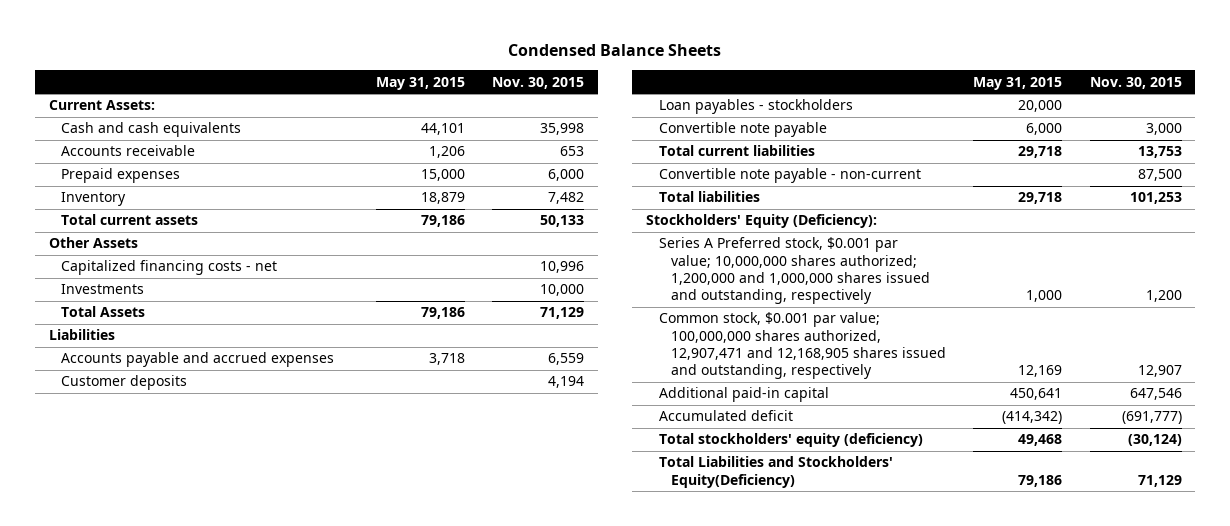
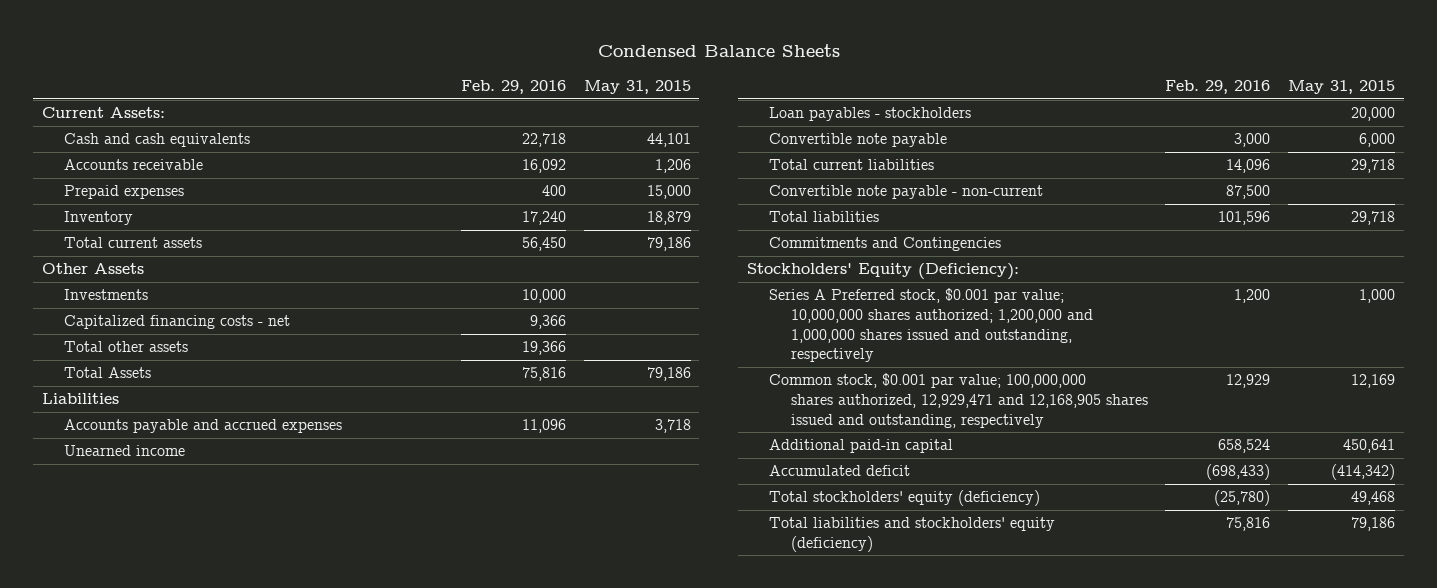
- | May 31, 2015 | Nov. 30, 2015
+ | Feb. 29, 2016 | May 31, 2015
moved down: Capitalized financing costs - net | 9,366 |
+ Total other assets | 19,366 |
- Customer deposits | | 4,194
+ Unearned income
+ Commitments and Contingencies
- Common stock, $0.001 par value; 100,000,000 shares authorized, 12,907,471 and 12,168,905 shares issued and outstanding, respectively | 12,169 | 12,907
+ Common stock, $0.001 par value; 100,000,000 shares authorized, 12,929,471 and 12,168,905 shares issued and outstanding, respectively | 12,929 | 12,169
- Total Liabilities and Stockholders' Equity(Deficiency) | 79,186 | 71,129
+ Total liabilities and stockholders' equity (deficiency) | 75,816 | 79,186

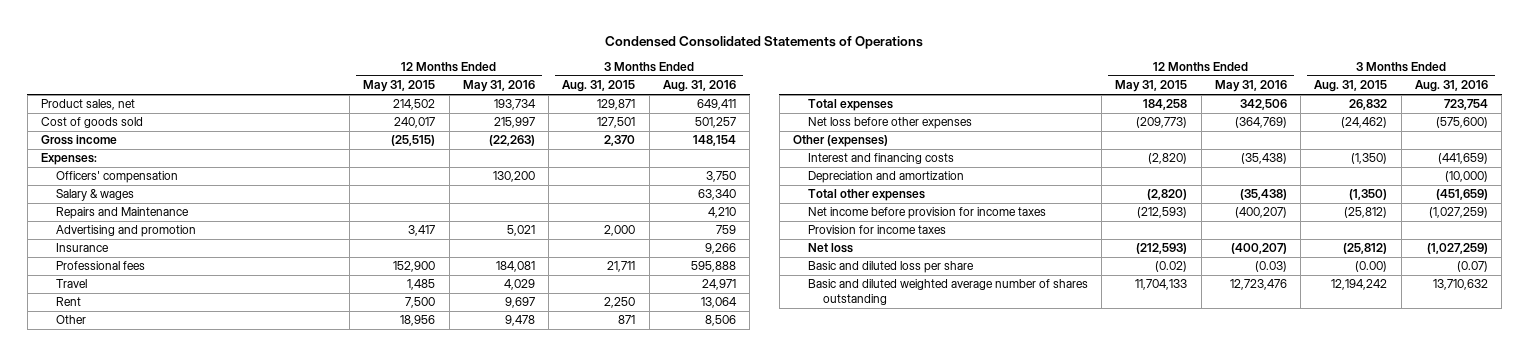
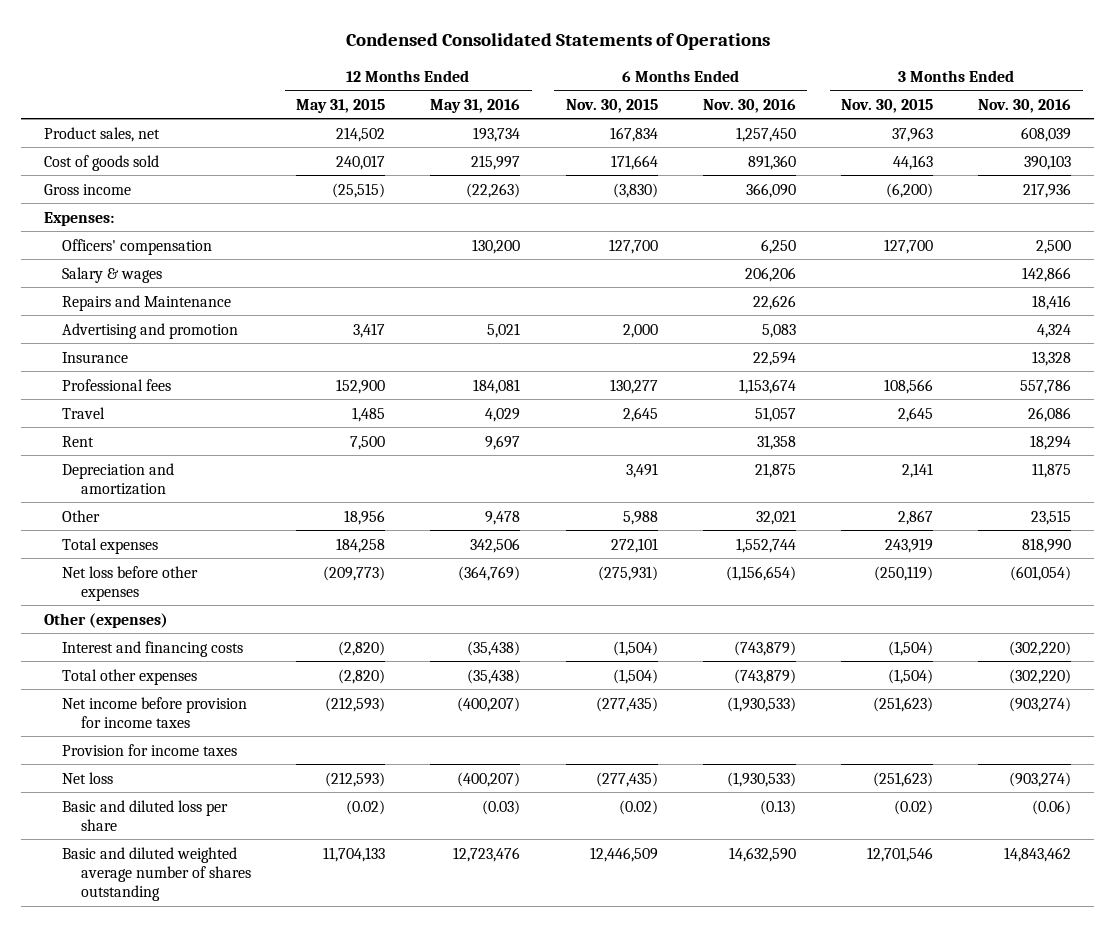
- | 12 Months Ended May 31, 2015 | 12 Months Ended May 31, 2016 | 3 Months Ended Aug. 31, 2015 | 3 Months Ended Aug. 31, 2016
+ | 12 Months Ended May 31, 2015 | 12 Months Ended May 31, 2016 | 6 Months Ended Nov. 30, 2015 | 6 Months Ended Nov. 30, 2016 | 3 Months Ended Nov. 30, 2015 | 3 Months Ended Nov. 30, 2016
moved up: Depreciation and amortization | | | 3,491 | 21,875 | 2,141 | 11,875

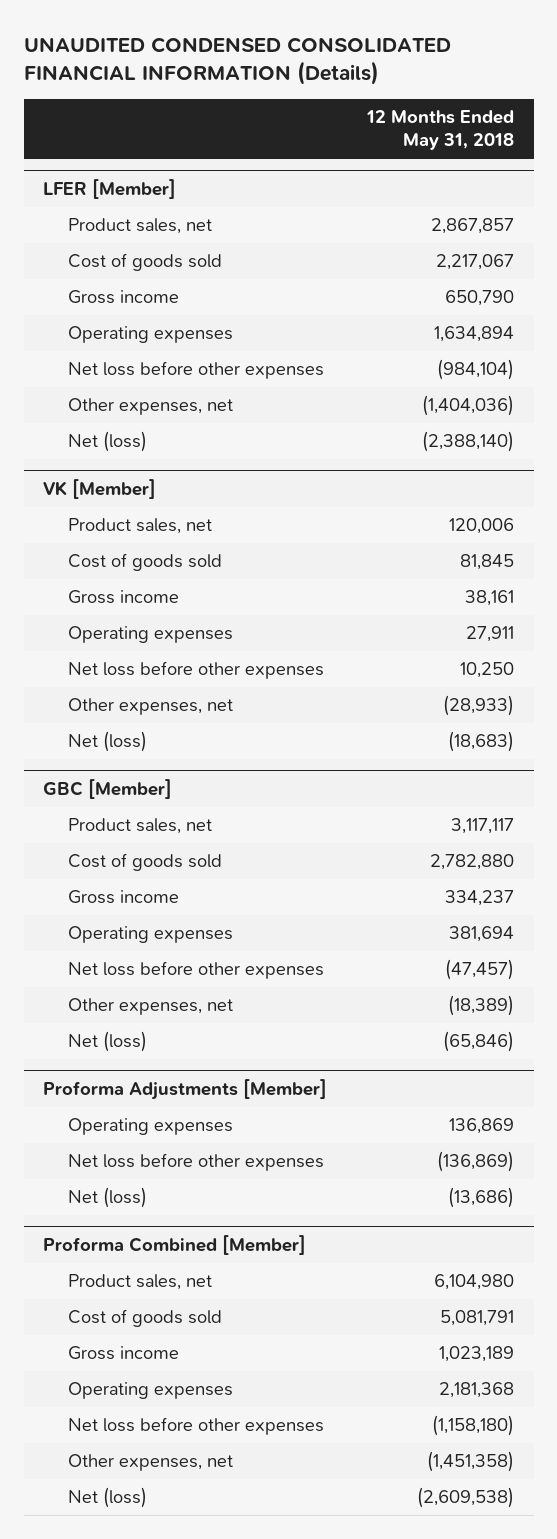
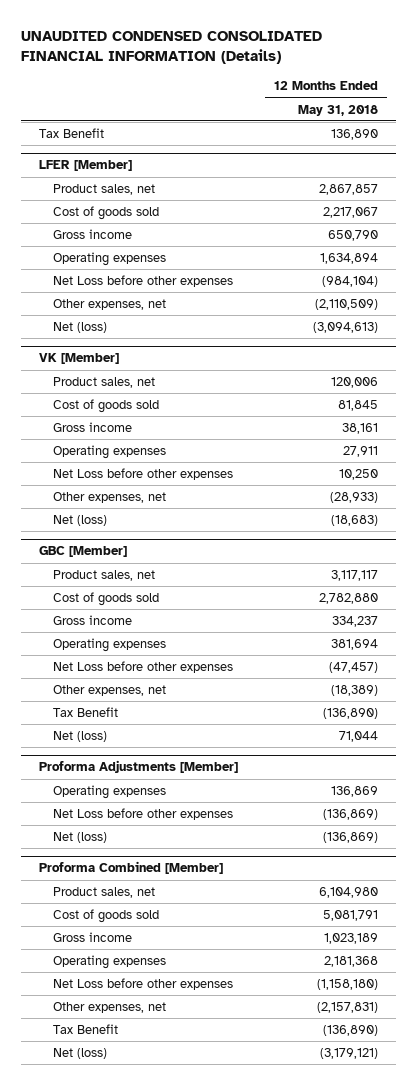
+ Tax Benefit | 136,890
@ LFER [Member]
- Net loss before other expenses | (984,104)
- Other expenses, net | (1,404,036)
- Net (loss) | (2,388,140)
+ Net Loss before other expenses | (984,104)
+ Other expenses, net | (2,110,509)
+ Net (loss) | (3,094,613)
@ VK [Member]
- Net loss before other expenses | 10,250
+ Net Loss before other expenses | 10,250
@ GBC [Member]
- Net loss before other expenses | (47,457)
+ Net Loss before other expenses | (47,457)
- Net (loss) | (65,846)
+ Tax Benefit | (136,890)
+ Net (loss) | 71,044
@ Proforma Adjustments [Member]
- Net loss before other expenses | (136,869)
- Net (loss) | (13,686)
+ Net Loss before other expenses | (136,869)
+ Net (loss) | (136,869)
@ Proforma Combined [Member]
- Net loss before other expenses | (1,158,180)
- Other expenses, net | (1,451,358)
- Net (loss) | (2,609,538)
+ Net Loss before other expenses | (1,158,180)
+ Other expenses, net | (2,157,831)
+ Tax Benefit | (136,890)
+ Net (loss) | (3,179,121)

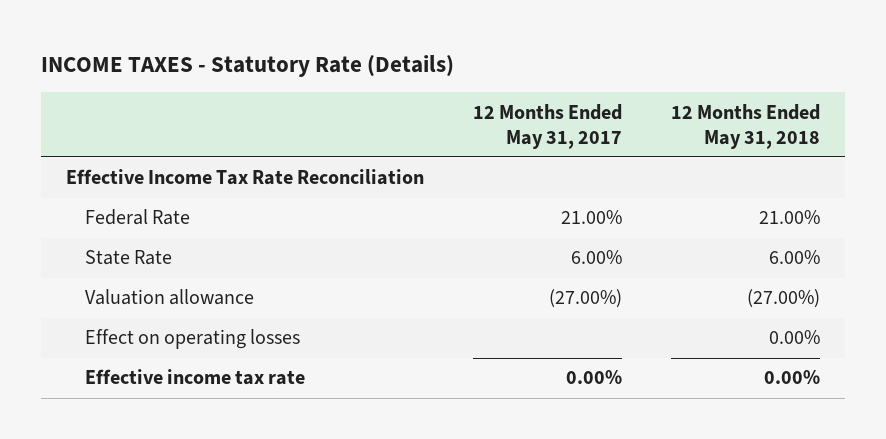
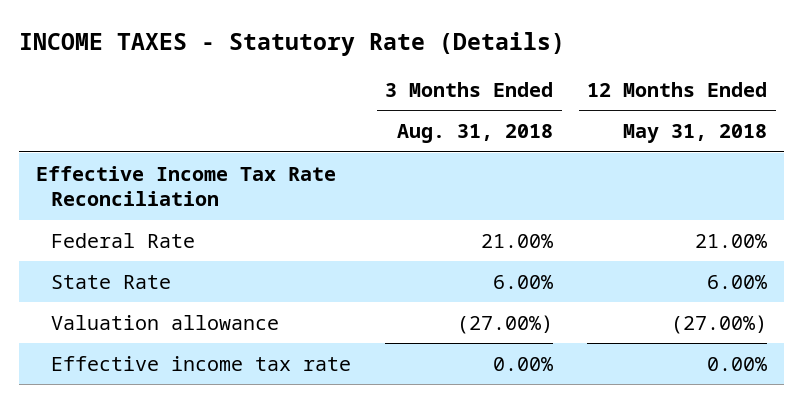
- | 12 Months Ended May 31, 2017 | 12 Months Ended May 31, 2018
+ | 3 Months Ended Aug. 31, 2018 | 12 Months Ended May 31, 2018
- Effect on operating losses | | 0.00%

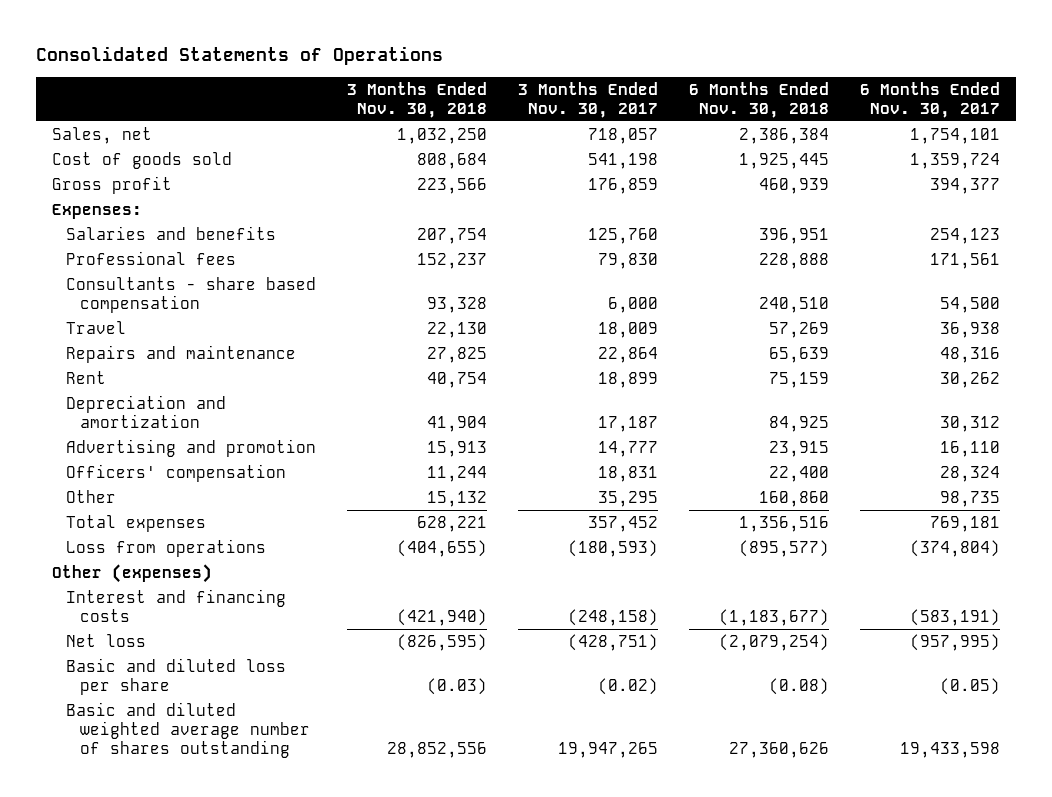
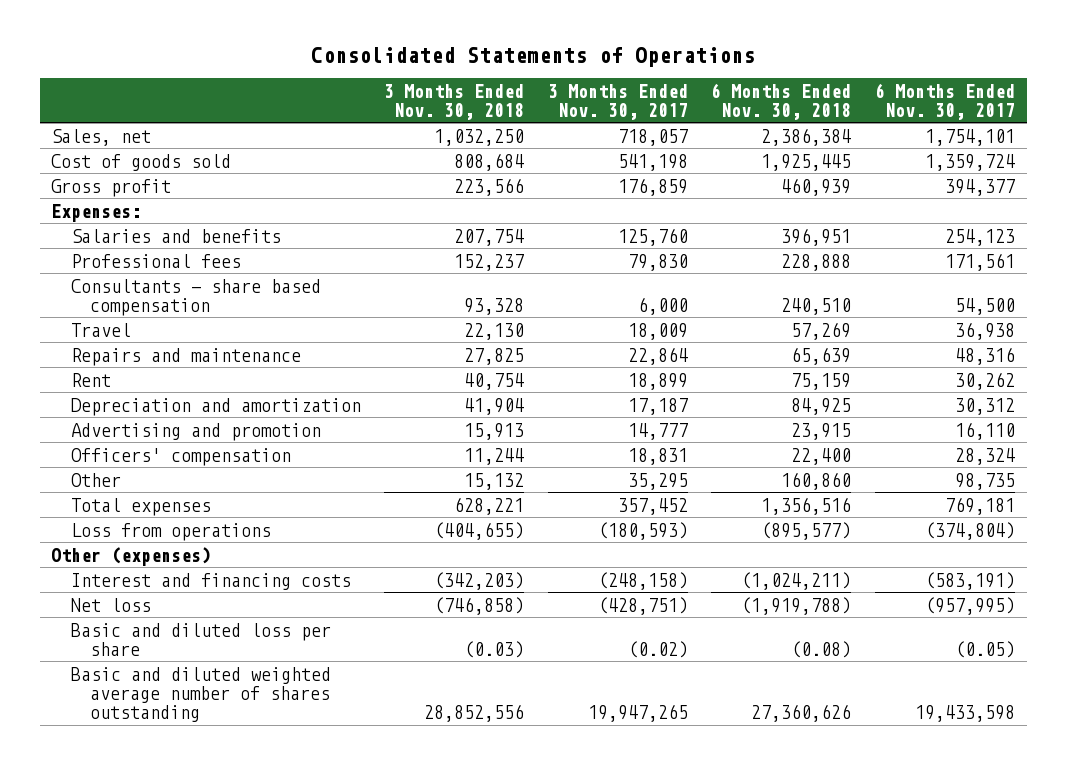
- Interest and financing costs | (421,940) | (248,158) | (1,183,677) | (583,191)
- Net loss | (826,595) | (428,751) | (2,079,254) | (957,995)
+ Interest and financing costs | (342,203) | (248,158) | (1,024,211) | (583,191)
+ Net loss | (746,858) | (428,751) | (1,919,788) | (957,995)

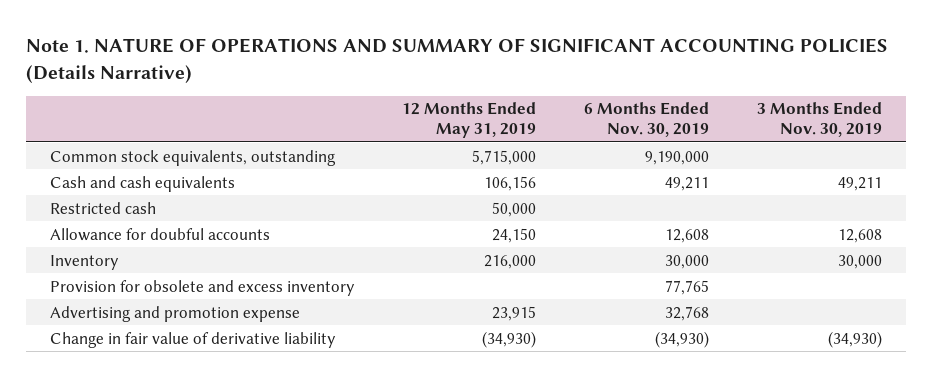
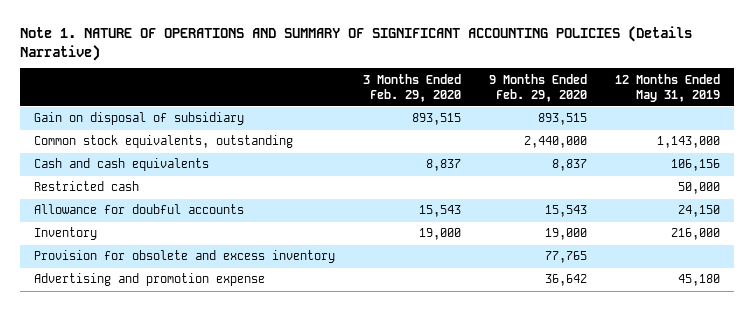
- | 12 Months Ended May 31, 2019 | 6 Months Ended Nov. 30, 2019 | 3 Months Ended Nov. 30, 2019
+ | 3 Months Ended Feb. 29, 2020 | 9 Months Ended Feb. 29, 2020 | 12 Months Ended May 31, 2019
- Common stock equivalents, outstanding | 5,715,000 | 9,190,000 |
+ Gain on disposal of subsidiary | 893,515 | 893,515 |
+ Common stock equivalents, outstanding | | 2,440,000 | 1,143,000
- Advertising and promotion expense | 23,915 | 32,768 |
- Change in fair value of derivative liability | (34,930) | (34,930) | (34,930)
+ Advertising and promotion expense | | 36,642 | 45,180

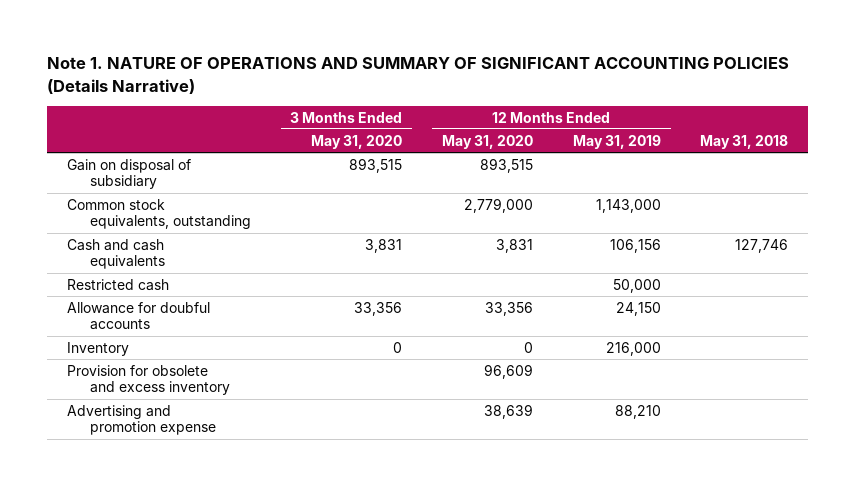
- | 3 Months Ended Feb. 29, 2020 | 9 Months Ended Feb. 29, 2020 | 12 Months Ended May 31, 2019
+ | 3 Months Ended May 31, 2020 | 12 Months Ended May 31, 2020 | 12 Months Ended May 31, 2019 | May 31, 2018
- Advertising and promotion expense | | 36,642 | 45,180
+ Advertising and promotion expense | | 38,639 | 88,210 |

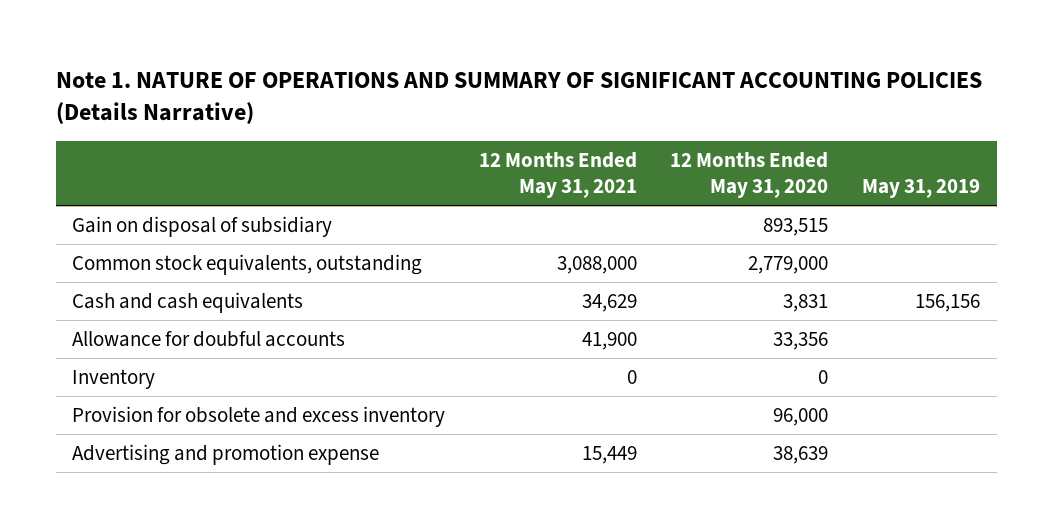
- | 3 Months Ended May 31, 2020 | 12 Months Ended May 31, 2020 | 12 Months Ended May 31, 2019 | May 31, 2018
+ | 12 Months Ended May 31, 2021 | 12 Months Ended May 31, 2020 | May 31, 2019
- Restricted cash | | | 50,000 |
- Provision for obsolete and excess inventory | | 96,609 | |
+ Provision for obsolete and excess inventory | | 96,000 |

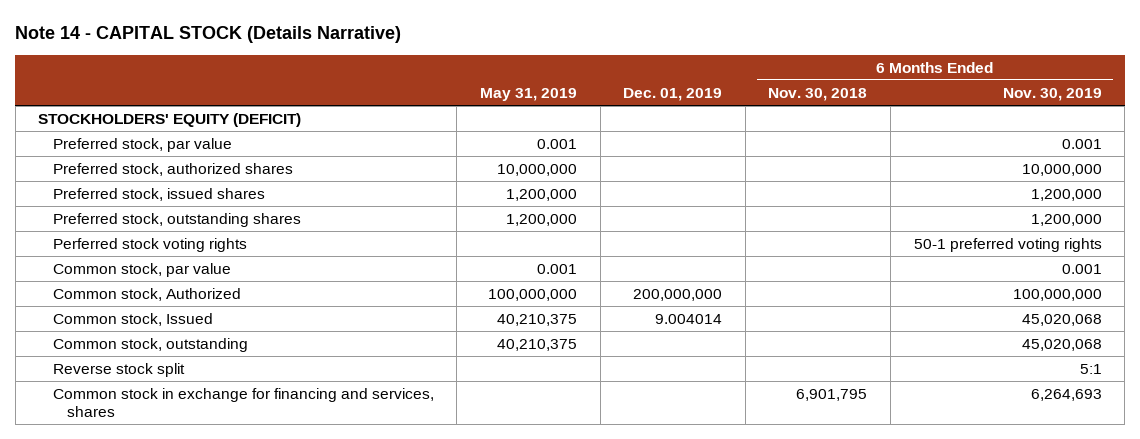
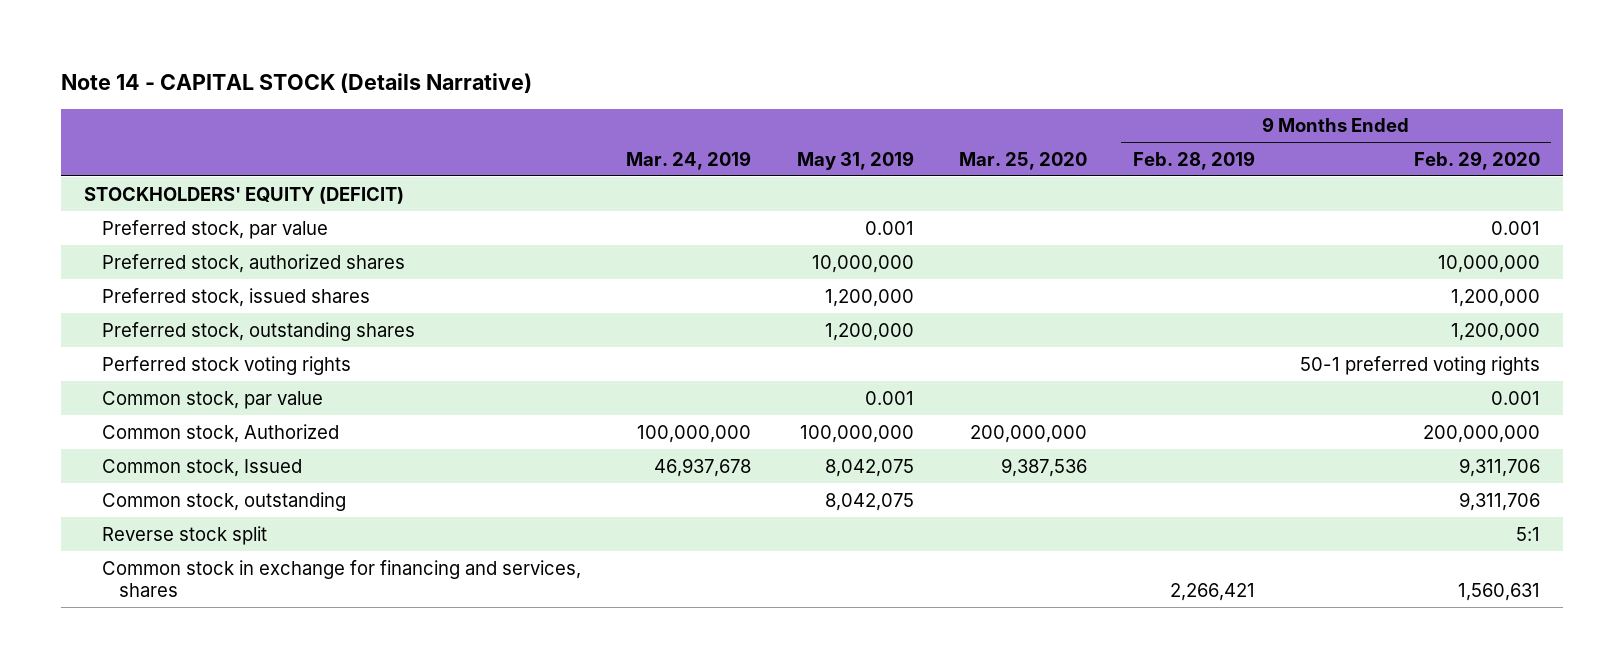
- | May 31, 2019 | Dec. 01, 2019 | 6 Months Ended Nov. 30, 2018 | 6 Months Ended Nov. 30, 2019
+ | Mar. 24, 2019 | May 31, 2019 | Mar. 25, 2020 | 9 Months Ended Feb. 28, 2019 | 9 Months Ended Feb. 29, 2020
- Common stock, Issued | 40,210,375 | 9.004014 | | 45,020,068
- Common stock, outstanding | 40,210,375 | | | 45,020,068
+ Common stock, Issued | 46,937,678 | 8,042,075 | 9,387,536 | | 9,311,706
+ Common stock, outstanding | | 8,042,075 | | | 9,311,706

